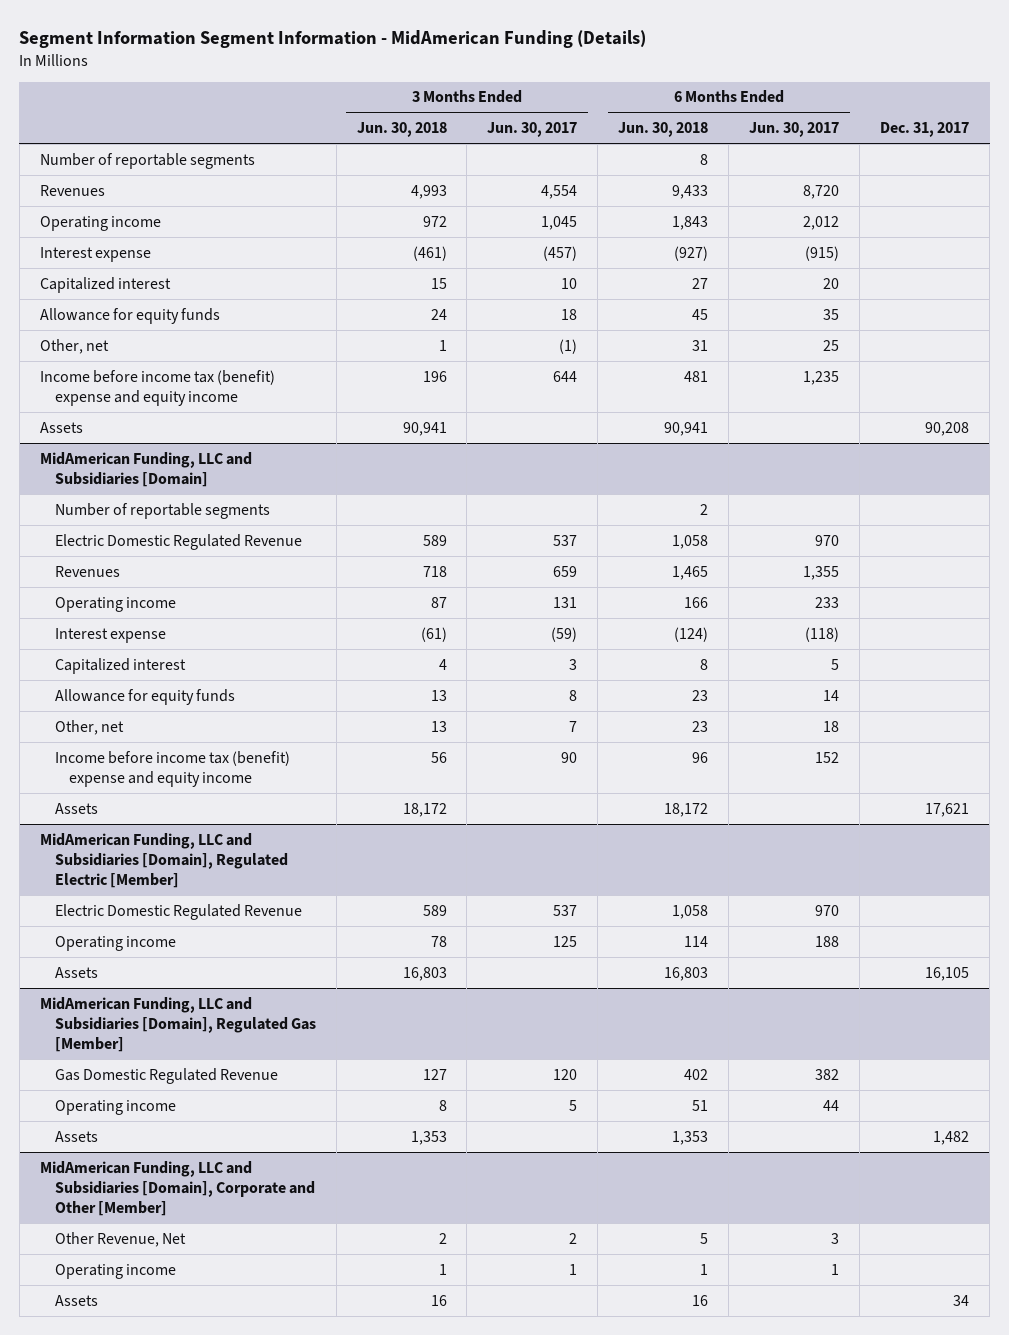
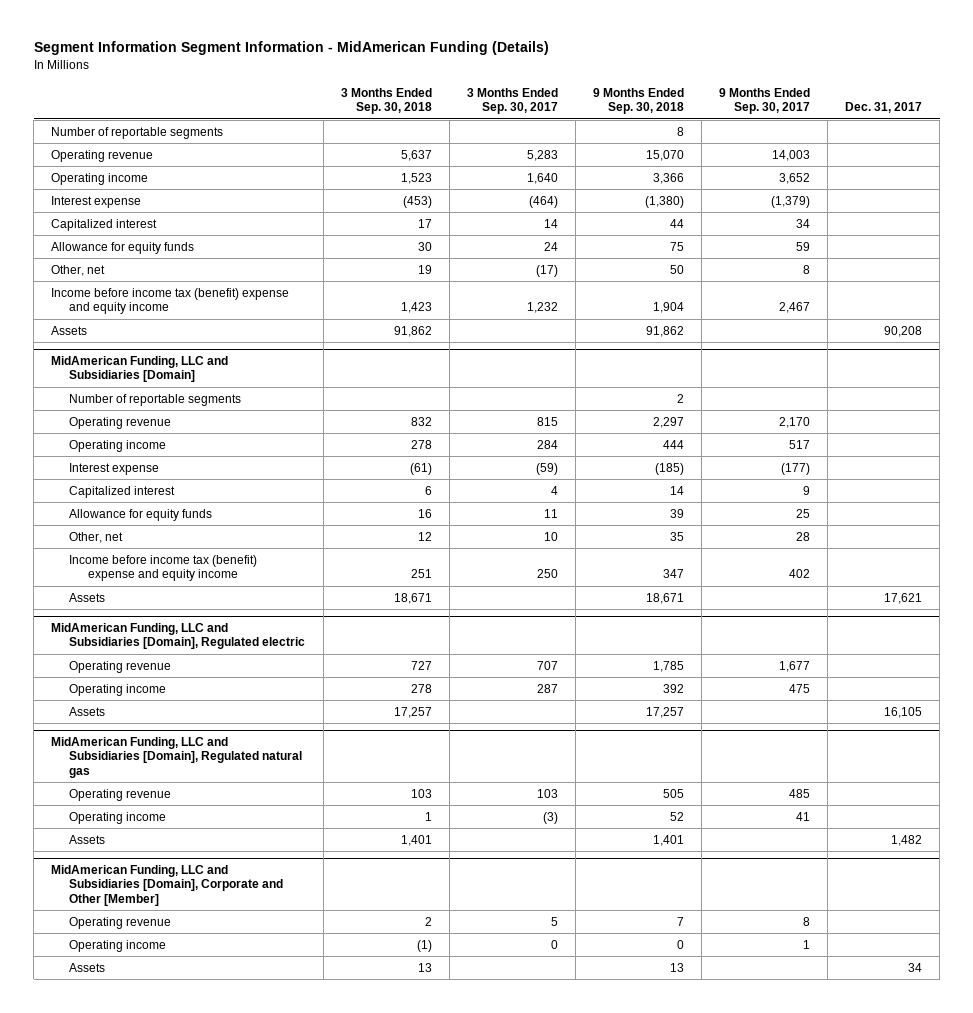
- | 3 Months Ended Jun. 30, 2018 | 3 Months Ended Jun. 30, 2017 | 6 Months Ended Jun. 30, 2018 | 6 Months Ended Jun. 30, 2017 | Dec. 31, 2017
+ | 3 Months Ended Sep. 30, 2018 | 3 Months Ended Sep. 30, 2017 | 9 Months Ended Sep. 30, 2018 | 9 Months Ended Sep. 30, 2017 | Dec. 31, 2017
- Revenues | 4,993 | 4,554 | 9,433 | 8,720 |
+ Operating revenue | 5,637 | 5,283 | 15,070 | 14,003 |
@ MidAmerican Funding, LLC and Subsidiaries [Domain]
- Electric Domestic Regulated Revenue | 589 | 537 | 1,058 | 970 |
- Revenues | 718 | 659 | 1,465 | 1,355 |
+ Operating revenue | 832 | 815 | 2,297 | 2,170 |
- MidAmerican Funding, LLC and Subsidiaries [Domain], Regulated Electric [Member]
- Electric Domestic Regulated Revenue | 589 | 537 | 1,058 | 970 |
+ MidAmerican Funding, LLC and Subsidiaries [Domain], Regulated electric
+ Operating revenue | 727 | 707 | 1,785 | 1,677 |
- MidAmerican Funding, LLC and Subsidiaries [Domain], Regulated Gas [Member]
- Gas Domestic Regulated Revenue | 127 | 120 | 402 | 382 |
+ MidAmerican Funding, LLC and Subsidiaries [Domain], Regulated natural gas
+ Operating revenue | 103 | 103 | 505 | 485 |
@ MidAmerican Funding, LLC and Subsidiaries [Domain], Corporate and Other [Member]
- Other Revenue, Net | 2 | 2 | 5 | 3 |
+ Operating revenue | 2 | 5 | 7 | 8 |

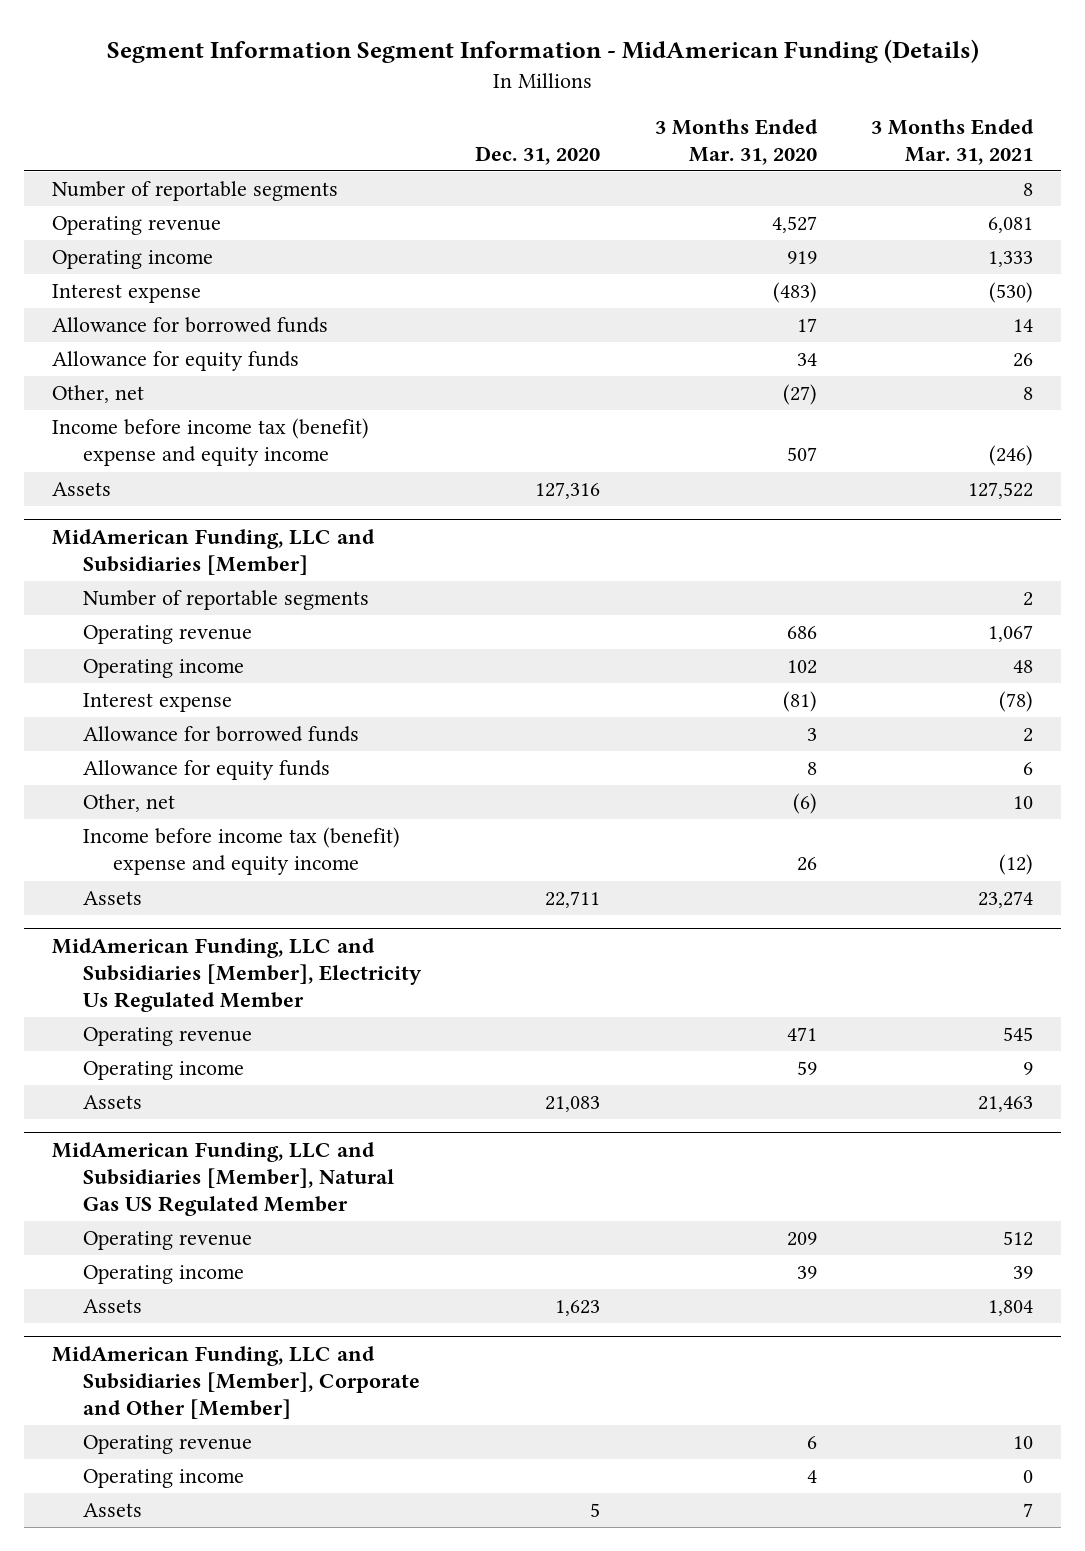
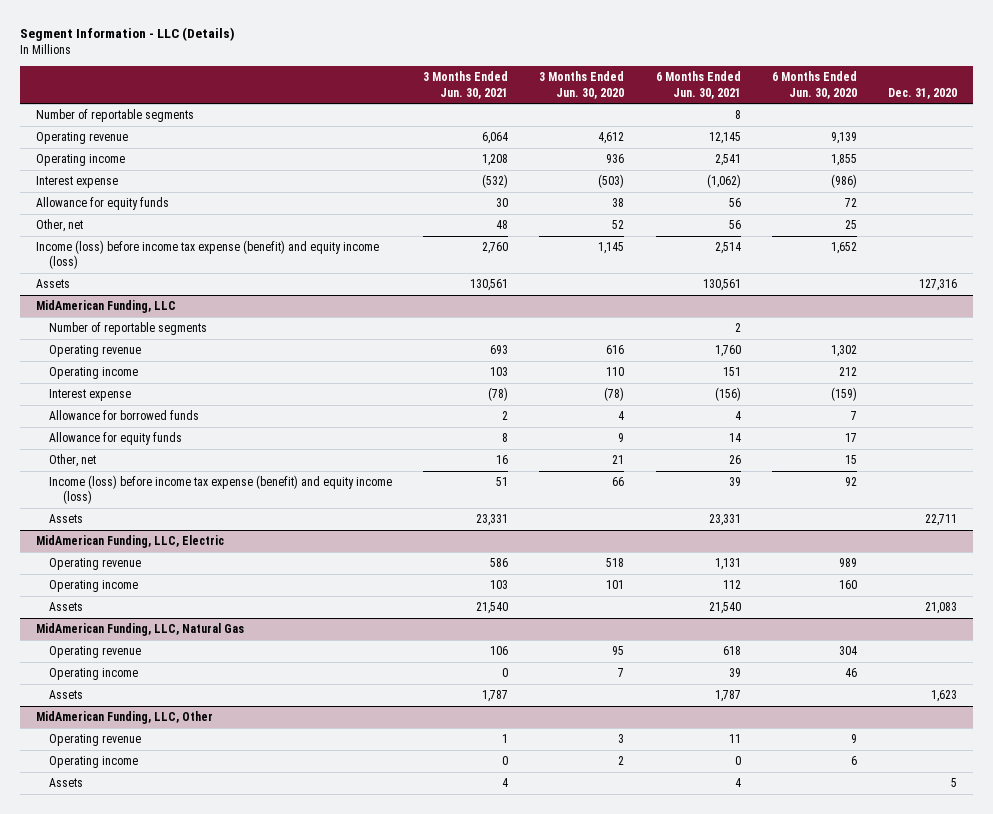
- Segment Information Segment Information - MidAmerican Funding (Details)
+ Segment Information - LLC (Details)
- | Dec. 31, 2020 | 3 Months Ended Mar. 31, 2020 | 3 Months Ended Mar. 31, 2021
+ | 3 Months Ended Jun. 30, 2021 | 3 Months Ended Jun. 30, 2020 | 6 Months Ended Jun. 30, 2021 | 6 Months Ended Jun. 30, 2020 | Dec. 31, 2020
- Allowance for borrowed funds | | 17 | 14
- Income before income tax (benefit) expense and equity income | | 507 | (246)
+ Income (loss) before income tax expense (benefit) and equity income (loss) | 2,760 | 1,145 | 2,514 | 1,652 |
- MidAmerican Funding, LLC and Subsidiaries [Member]
+ MidAmerican Funding, LLC
- Income before income tax (benefit) expense and equity income | | 26 | (12)
+ Income (loss) before income tax expense (benefit) and equity income (loss) | 51 | 66 | 39 | 92 |
- MidAmerican Funding, LLC and Subsidiaries [Member], Electricity Us Regulated Member
+ MidAmerican Funding, LLC, Electric
- MidAmerican Funding, LLC and Subsidiaries [Member], Natural Gas US Regulated Member
+ MidAmerican Funding, LLC, Natural Gas
- MidAmerican Funding, LLC and Subsidiaries [Member], Corporate and Other [Member]
+ MidAmerican Funding, LLC, Other

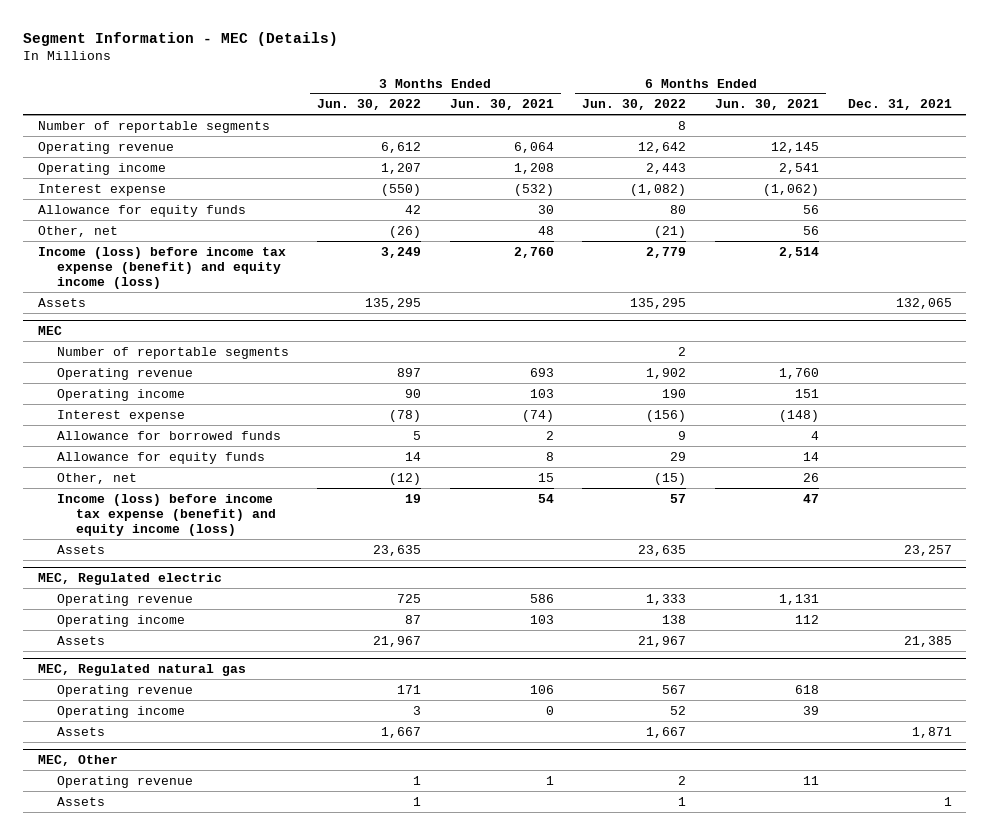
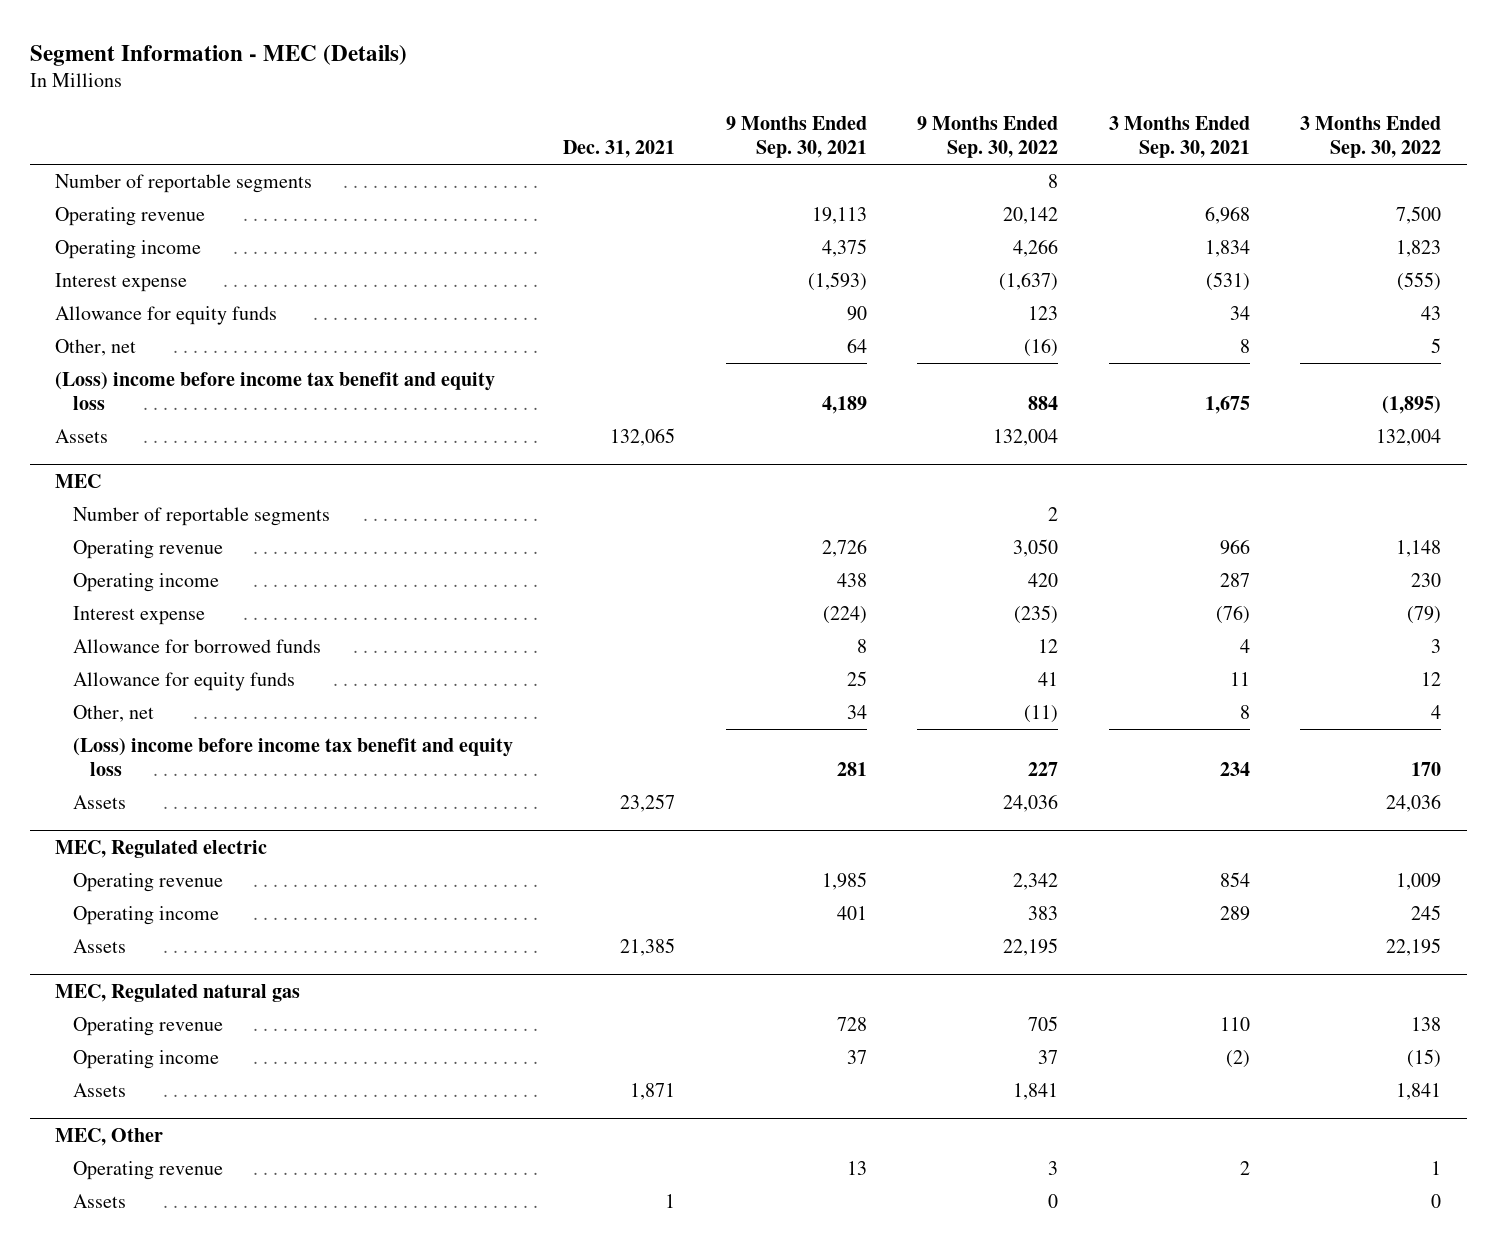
- | 3 Months Ended Jun. 30, 2022 | 3 Months Ended Jun. 30, 2021 | 6 Months Ended Jun. 30, 2022 | 6 Months Ended Jun. 30, 2021 | Dec. 31, 2021
+ | Dec. 31, 2021 | 9 Months Ended Sep. 30, 2021 | 9 Months Ended Sep. 30, 2022 | 3 Months Ended Sep. 30, 2021 | 3 Months Ended Sep. 30, 2022
- Income (loss) before income tax expense (benefit) and equity income (loss) | 3,249 | 2,760 | 2,779 | 2,514 |
+ (Loss) income before income tax benefit and equity loss | | 4,189 | 884 | 1,675 | (1,895)
@ MEC
- Income (loss) before income tax expense (benefit) and equity income (loss) | 19 | 54 | 57 | 47 |
+ (Loss) income before income tax benefit and equity loss | | 281 | 227 | 234 | 170

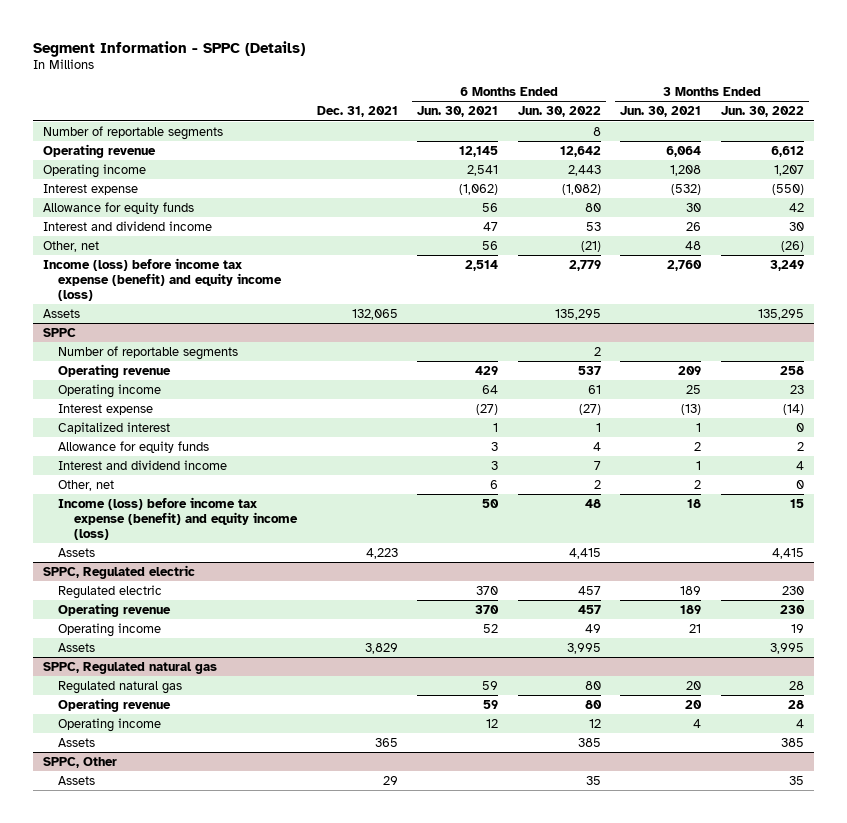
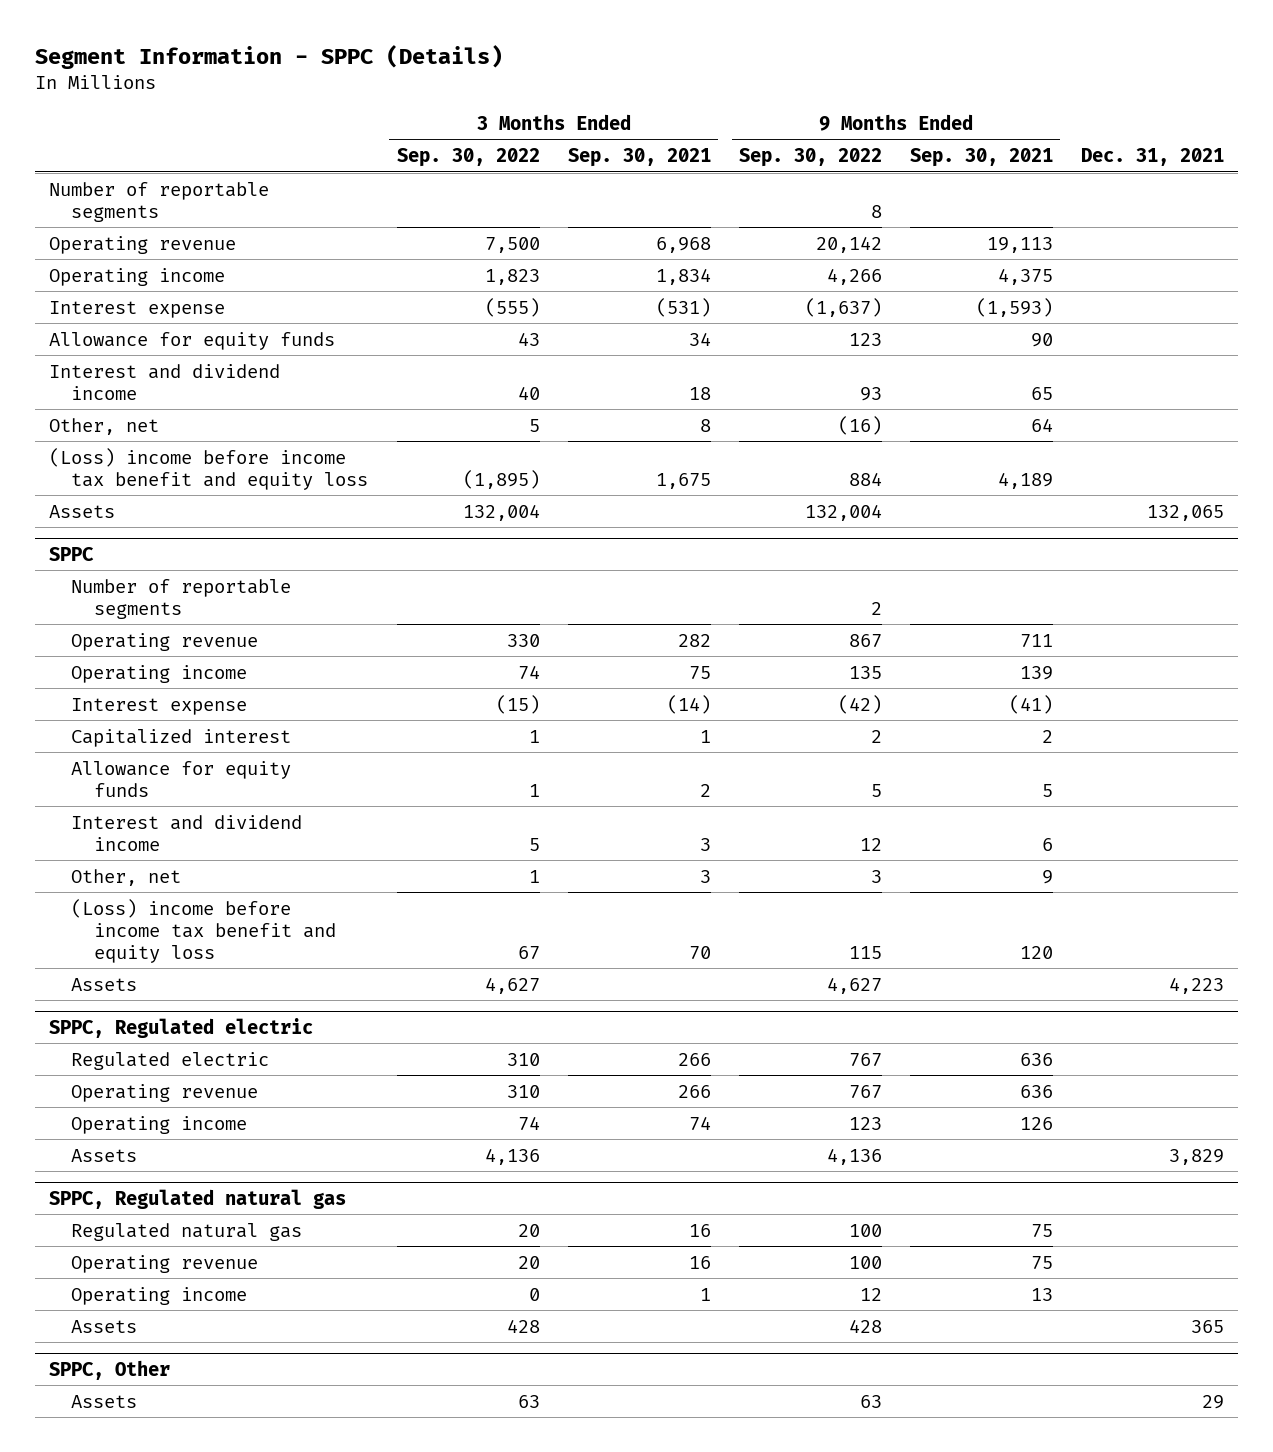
- | Dec. 31, 2021 | 6 Months Ended Jun. 30, 2021 | 6 Months Ended Jun. 30, 2022 | 3 Months Ended Jun. 30, 2021 | 3 Months Ended Jun. 30, 2022
+ | 3 Months Ended Sep. 30, 2022 | 3 Months Ended Sep. 30, 2021 | 9 Months Ended Sep. 30, 2022 | 9 Months Ended Sep. 30, 2021 | Dec. 31, 2021
- Income (loss) before income tax expense (benefit) and equity income (loss) | | 2,514 | 2,779 | 2,760 | 3,249
+ (Loss) income before income tax benefit and equity loss | (1,895) | 1,675 | 884 | 4,189 |
@ SPPC
- Income (loss) before income tax expense (benefit) and equity income (loss) | | 50 | 48 | 18 | 15
+ (Loss) income before income tax benefit and equity loss | 67 | 70 | 115 | 120 |

